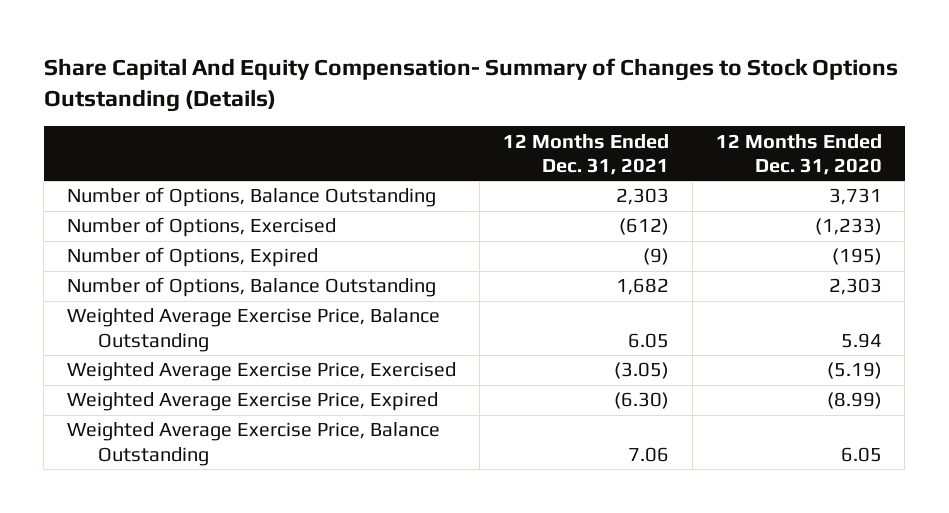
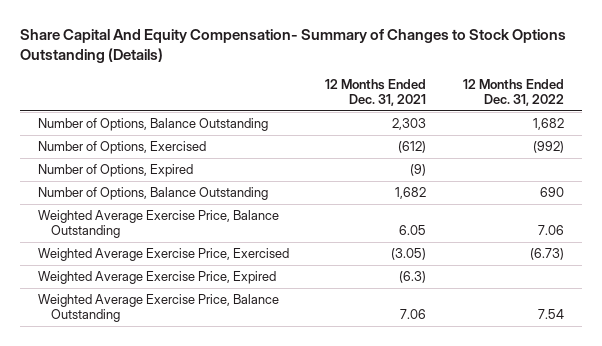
- | 12 Months Ended Dec. 31, 2021 | 12 Months Ended Dec. 31, 2020
+ | 12 Months Ended Dec. 31, 2021 | 12 Months Ended Dec. 31, 2022
- Weighted Average Exercise Price, Expired | (6.30) | (8.99)
+ Weighted Average Exercise Price, Expired | (6.3) |

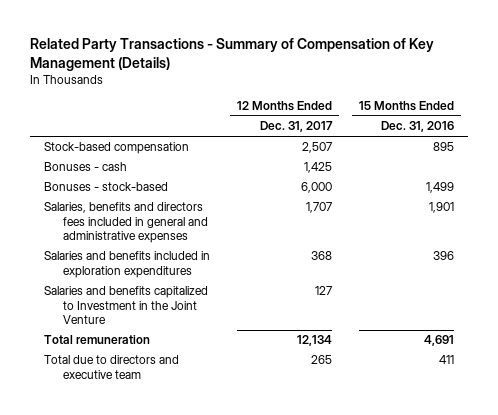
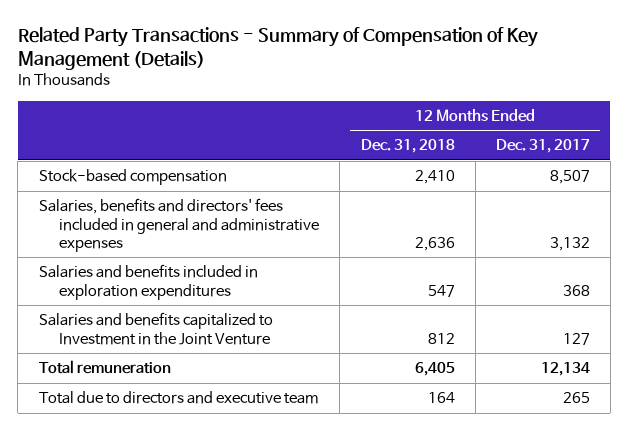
- | 12 Months Ended Dec. 31, 2017 | 15 Months Ended Dec. 31, 2016
+ | 12 Months Ended Dec. 31, 2018 | 12 Months Ended Dec. 31, 2017
- Stock-based compensation | 2,507 | 895
- Bonuses - cash | 1,425 |
- Bonuses - stock-based | 6,000 | 1,499
- Salaries, benefits and directors fees included in general and administrative expenses | 1,707 | 1,901
+ Stock-based compensation | 2,410 | 8,507
+ Salaries, benefits and directors' fees included in general and administrative expenses | 2,636 | 3,132

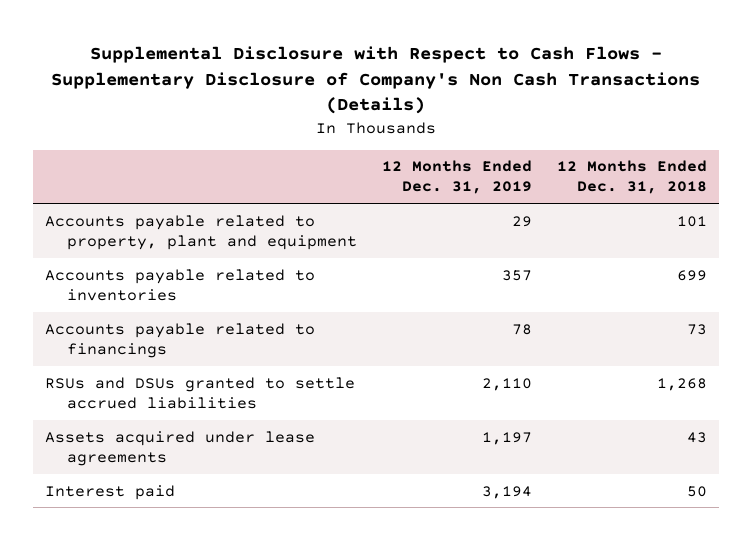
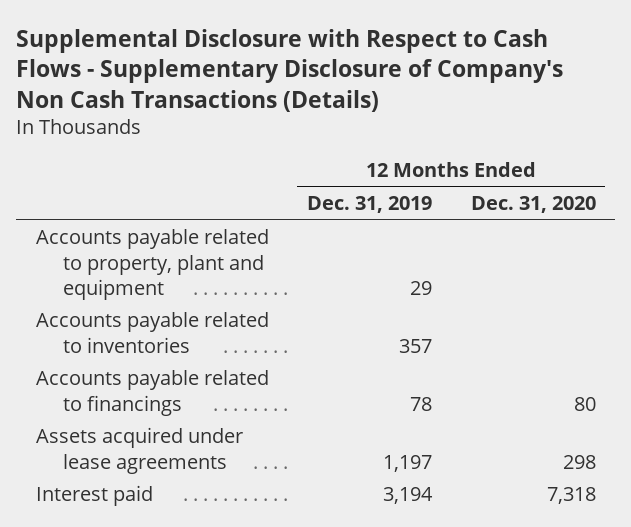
- | 12 Months Ended Dec. 31, 2019 | 12 Months Ended Dec. 31, 2018
+ | 12 Months Ended Dec. 31, 2019 | 12 Months Ended Dec. 31, 2020
- RSUs and DSUs granted to settle accrued liabilities | 2,110 | 1,268

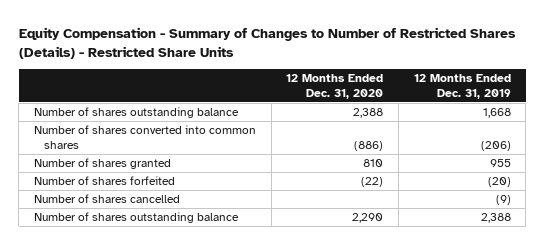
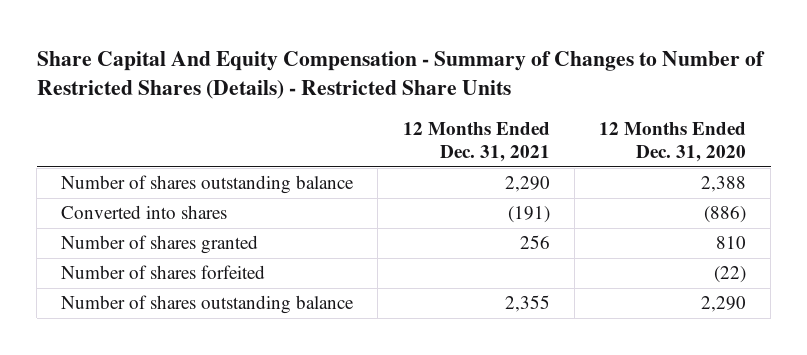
- Equity Compensation - Summary of Changes to Number of Restricted Shares (Details) - Restricted Share Units
+ Share Capital And Equity Compensation - Summary of Changes to Number of Restricted Shares (Details) - Restricted Share Units
- | 12 Months Ended Dec. 31, 2020 | 12 Months Ended Dec. 31, 2019
+ | 12 Months Ended Dec. 31, 2021 | 12 Months Ended Dec. 31, 2020
- Number of shares converted into common shares | (886) | (206)
+ Converted into shares | (191) | (886)
- Number of shares cancelled | | (9)

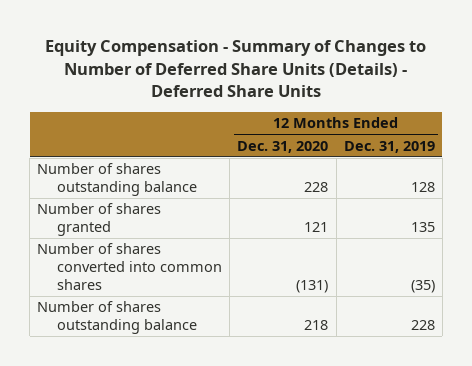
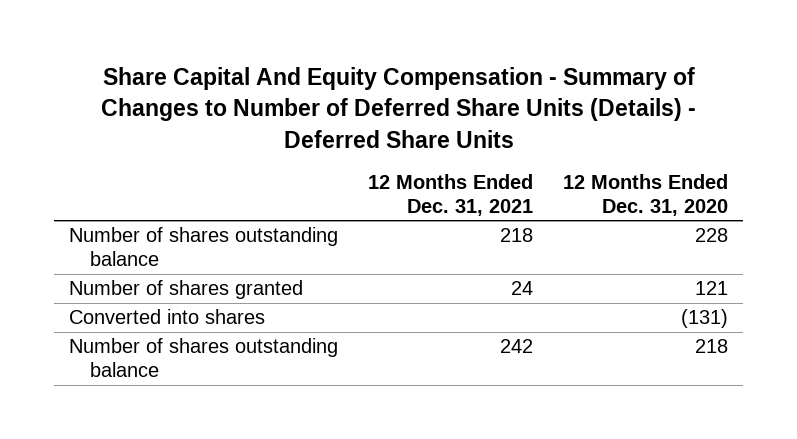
- Equity Compensation - Summary of Changes to Number of Deferred Share Units (Details) - Deferred Share Units
+ Share Capital And Equity Compensation - Summary of Changes to Number of Deferred Share Units (Details) - Deferred Share Units
- | 12 Months Ended Dec. 31, 2020 | 12 Months Ended Dec. 31, 2019
+ | 12 Months Ended Dec. 31, 2021 | 12 Months Ended Dec. 31, 2020
- Number of shares converted into common shares | (131) | (35)
+ Converted into shares | | (131)

